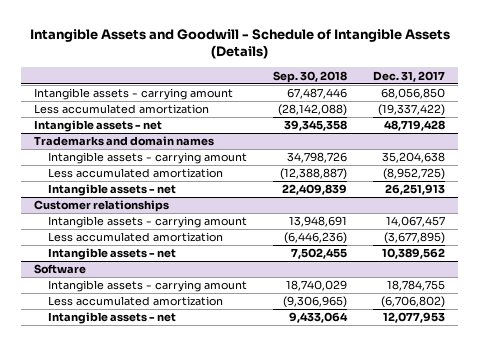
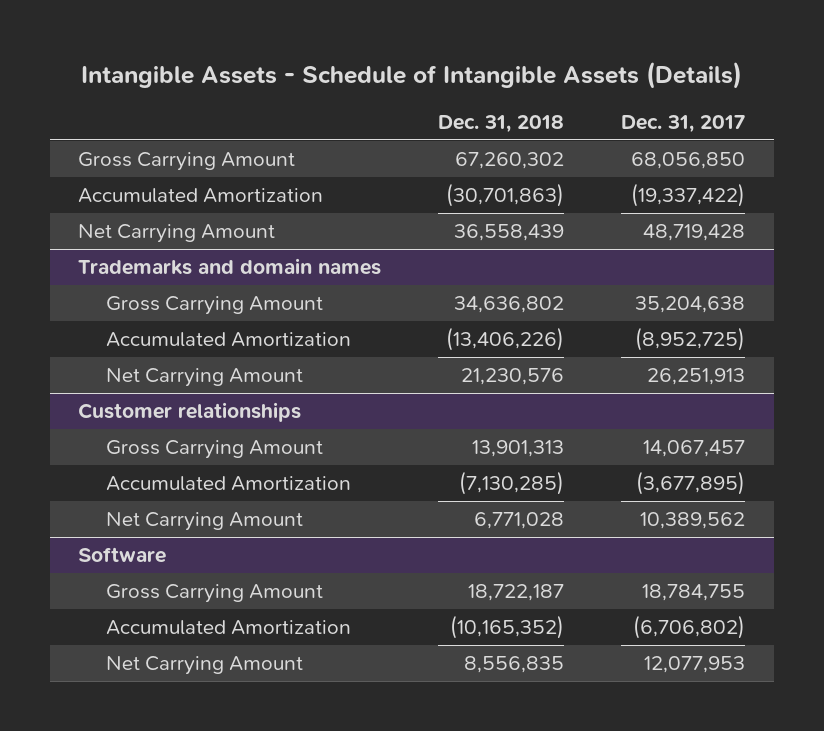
- Intangible Assets and Goodwill - Schedule of Intangible Assets (Details)
+ Intangible Assets - Schedule of Intangible Assets (Details)
- | Sep. 30, 2018 | Dec. 31, 2017
+ | Dec. 31, 2018 | Dec. 31, 2017
- Intangible assets - carrying amount | 67,487,446 | 68,056,850
- Less accumulated amortization | (28,142,088) | (19,337,422)
- Intangible assets - net | 39,345,358 | 48,719,428
+ Gross Carrying Amount | 67,260,302 | 68,056,850
+ Accumulated Amortization | (30,701,863) | (19,337,422)
+ Net Carrying Amount | 36,558,439 | 48,719,428
@ Trademarks and domain names
- Intangible assets - carrying amount | 34,798,726 | 35,204,638
- Less accumulated amortization | (12,388,887) | (8,952,725)
- Intangible assets - net | 22,409,839 | 26,251,913
+ Gross Carrying Amount | 34,636,802 | 35,204,638
+ Accumulated Amortization | (13,406,226) | (8,952,725)
+ Net Carrying Amount | 21,230,576 | 26,251,913
@ Customer relationships
- Intangible assets - carrying amount | 13,948,691 | 14,067,457
- Less accumulated amortization | (6,446,236) | (3,677,895)
- Intangible assets - net | 7,502,455 | 10,389,562
+ Gross Carrying Amount | 13,901,313 | 14,067,457
+ Accumulated Amortization | (7,130,285) | (3,677,895)
+ Net Carrying Amount | 6,771,028 | 10,389,562
@ Software
- Intangible assets - carrying amount | 18,740,029 | 18,784,755
- Less accumulated amortization | (9,306,965) | (6,706,802)
- Intangible assets - net | 9,433,064 | 12,077,953
+ Gross Carrying Amount | 18,722,187 | 18,784,755
+ Accumulated Amortization | (10,165,352) | (6,706,802)
+ Net Carrying Amount | 8,556,835 | 12,077,953

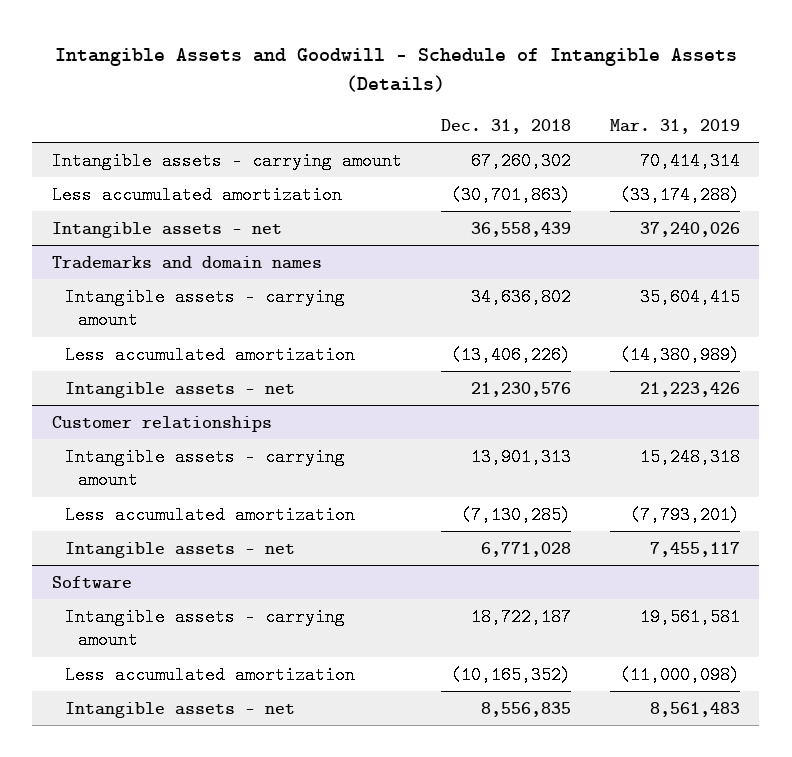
- Intangible Assets - Schedule of Intangible Assets (Details)
+ Intangible Assets and Goodwill - Schedule of Intangible Assets (Details)
- | Dec. 31, 2018 | Dec. 31, 2017
+ | Dec. 31, 2018 | Mar. 31, 2019
- Gross Carrying Amount | 67,260,302 | 68,056,850
- Accumulated Amortization | (30,701,863) | (19,337,422)
- Net Carrying Amount | 36,558,439 | 48,719,428
+ Intangible assets - carrying amount | 67,260,302 | 70,414,314
+ Less accumulated amortization | (30,701,863) | (33,174,288)
+ Intangible assets - net | 36,558,439 | 37,240,026
@ Trademarks and domain names
- Gross Carrying Amount | 34,636,802 | 35,204,638
- Accumulated Amortization | (13,406,226) | (8,952,725)
- Net Carrying Amount | 21,230,576 | 26,251,913
+ Intangible assets - carrying amount | 34,636,802 | 35,604,415
+ Less accumulated amortization | (13,406,226) | (14,380,989)
+ Intangible assets - net | 21,230,576 | 21,223,426
@ Customer relationships
- Gross Carrying Amount | 13,901,313 | 14,067,457
- Accumulated Amortization | (7,130,285) | (3,677,895)
- Net Carrying Amount | 6,771,028 | 10,389,562
+ Intangible assets - carrying amount | 13,901,313 | 15,248,318
+ Less accumulated amortization | (7,130,285) | (7,793,201)
+ Intangible assets - net | 6,771,028 | 7,455,117
@ Software
- Gross Carrying Amount | 18,722,187 | 18,784,755
- Accumulated Amortization | (10,165,352) | (6,706,802)
- Net Carrying Amount | 8,556,835 | 12,077,953
+ Intangible assets - carrying amount | 18,722,187 | 19,561,581
+ Less accumulated amortization | (10,165,352) | (11,000,098)
+ Intangible assets - net | 8,556,835 | 8,561,483

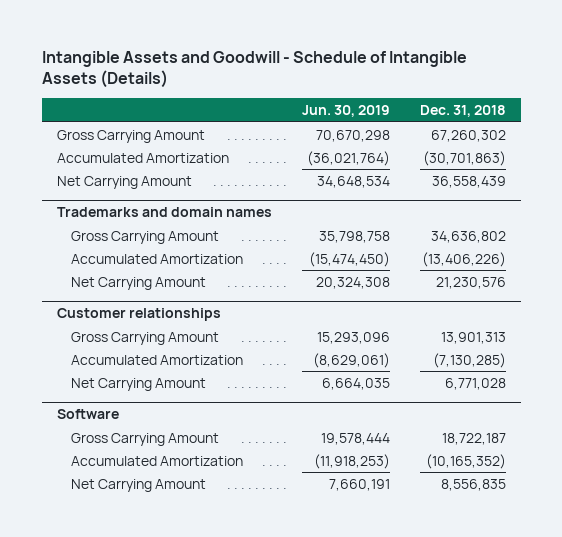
- | Dec. 31, 2018 | Mar. 31, 2019
+ | Jun. 30, 2019 | Dec. 31, 2018
- Intangible assets - carrying amount | 67,260,302 | 70,414,314
- Less accumulated amortization | (30,701,863) | (33,174,288)
- Intangible assets - net | 36,558,439 | 37,240,026
+ Gross Carrying Amount | 70,670,298 | 67,260,302
+ Accumulated Amortization | (36,021,764) | (30,701,863)
+ Net Carrying Amount | 34,648,534 | 36,558,439
@ Trademarks and domain names
- Intangible assets - carrying amount | 34,636,802 | 35,604,415
- Less accumulated amortization | (13,406,226) | (14,380,989)
- Intangible assets - net | 21,230,576 | 21,223,426
+ Gross Carrying Amount | 35,798,758 | 34,636,802
+ Accumulated Amortization | (15,474,450) | (13,406,226)
+ Net Carrying Amount | 20,324,308 | 21,230,576
@ Customer relationships
- Intangible assets - carrying amount | 13,901,313 | 15,248,318
- Less accumulated amortization | (7,130,285) | (7,793,201)
- Intangible assets - net | 6,771,028 | 7,455,117
+ Gross Carrying Amount | 15,293,096 | 13,901,313
+ Accumulated Amortization | (8,629,061) | (7,130,285)
+ Net Carrying Amount | 6,664,035 | 6,771,028
@ Software
- Intangible assets - carrying amount | 18,722,187 | 19,561,581
- Less accumulated amortization | (10,165,352) | (11,000,098)
- Intangible assets - net | 8,556,835 | 8,561,483
+ Gross Carrying Amount | 19,578,444 | 18,722,187
+ Accumulated Amortization | (11,918,253) | (10,165,352)
+ Net Carrying Amount | 7,660,191 | 8,556,835

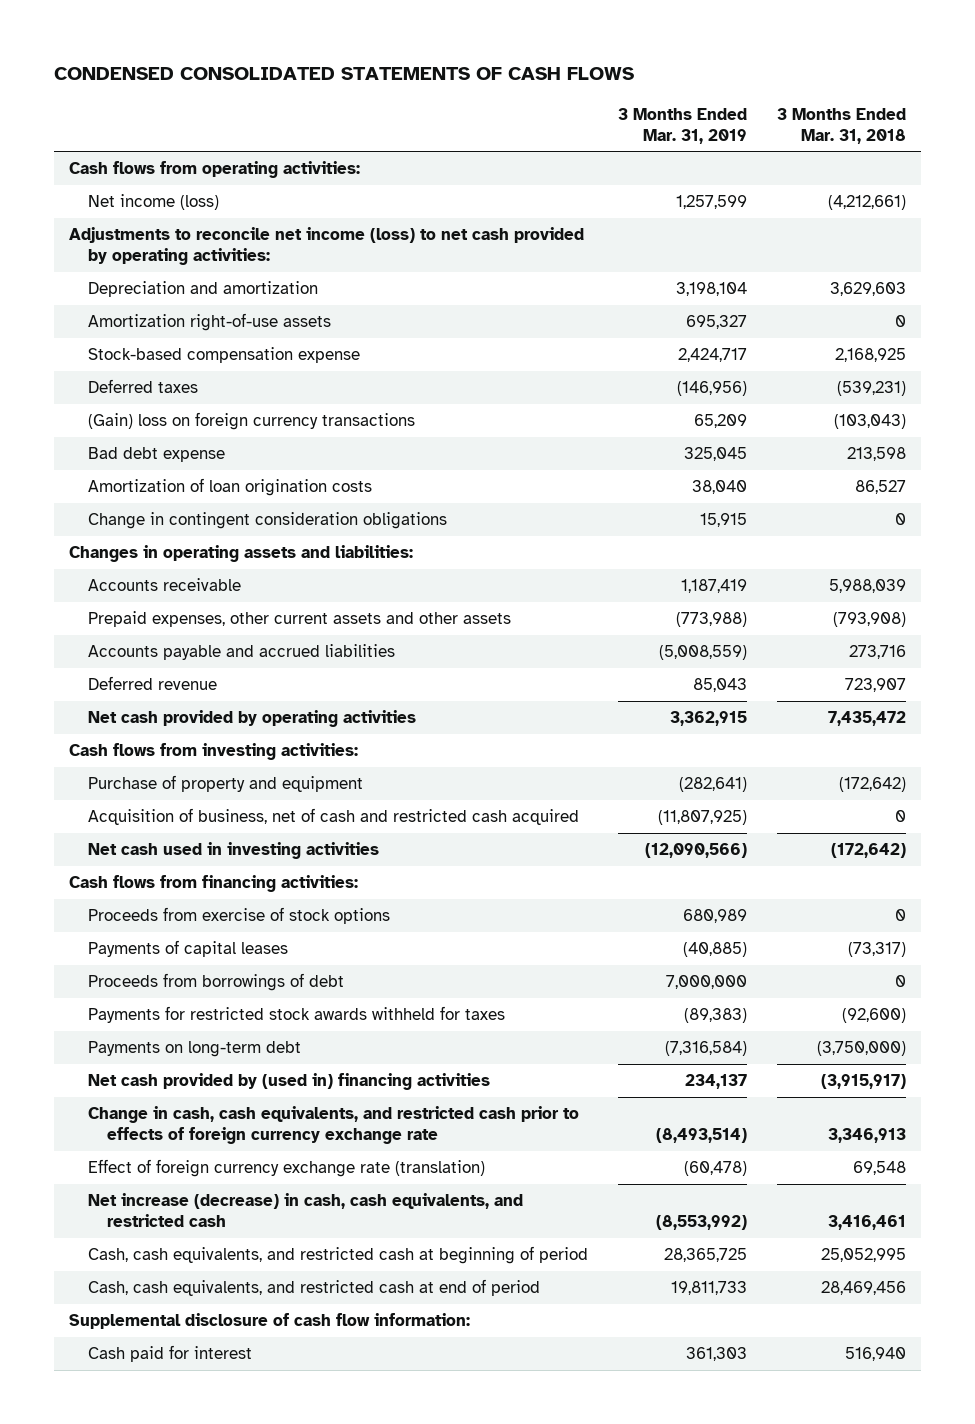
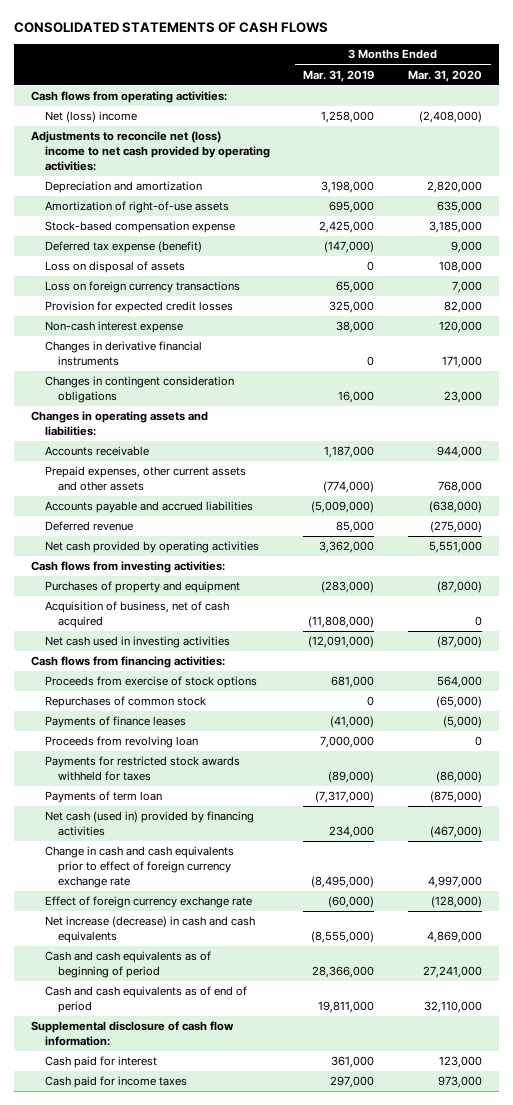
- CONDENSED CONSOLIDATED STATEMENTS OF CASH FLOWS
+ CONSOLIDATED STATEMENTS OF CASH FLOWS
- | 3 Months Ended Mar. 31, 2019 | 3 Months Ended Mar. 31, 2018
+ | 3 Months Ended Mar. 31, 2019 | 3 Months Ended Mar. 31, 2020
- Net income (loss) | 1,257,599 | (4,212,661)
- Adjustments to reconcile net income (loss) to net cash provided by operating activities:
- Depreciation and amortization | 3,198,104 | 3,629,603
- Amortization right-of-use assets | 695,327 | 0
- Stock-based compensation expense | 2,424,717 | 2,168,925
- Deferred taxes | (146,956) | (539,231)
- (Gain) loss on foreign currency transactions | 65,209 | (103,043)
- Bad debt expense | 325,045 | 213,598
- Amortization of loan origination costs | 38,040 | 86,527
- Change in contingent consideration obligations | 15,915 | 0
+ Net (loss) income | 1,258,000 | (2,408,000)
+ Adjustments to reconcile net (loss) income to net cash provided by operating activities:
+ Depreciation and amortization | 3,198,000 | 2,820,000
+ Amortization of right-of-use assets | 695,000 | 635,000
+ Stock-based compensation expense | 2,425,000 | 3,185,000
+ Deferred tax expense (benefit) | (147,000) | 9,000
+ Loss on disposal of assets | 0 | 108,000
+ Loss on foreign currency transactions | 65,000 | 7,000
+ Provision for expected credit losses | 325,000 | 82,000
+ Non-cash interest expense | 38,000 | 120,000
+ Changes in derivative financial instruments | 0 | 171,000
+ Changes in contingent consideration obligations | 16,000 | 23,000
- Accounts receivable | 1,187,419 | 5,988,039
- Prepaid expenses, other current assets and other assets | (773,988) | (793,908)
- Accounts payable and accrued liabilities | (5,008,559) | 273,716
- Deferred revenue | 85,043 | 723,907
- Net cash provided by operating activities | 3,362,915 | 7,435,472
+ Accounts receivable | 1,187,000 | 944,000
+ Prepaid expenses, other current assets and other assets | (774,000) | 768,000
+ Accounts payable and accrued liabilities | (5,009,000) | (638,000)
+ Deferred revenue | 85,000 | (275,000)
+ Net cash provided by operating activities | 3,362,000 | 5,551,000
- Purchase of property and equipment | (282,641) | (172,642)
- Acquisition of business, net of cash and restricted cash acquired | (11,807,925) | 0
- Net cash used in investing activities | (12,090,566) | (172,642)
+ Purchases of property and equipment | (283,000) | (87,000)
+ Acquisition of business, net of cash acquired | (11,808,000) | 0
+ Net cash used in investing activities | (12,091,000) | (87,000)
- Proceeds from exercise of stock options | 680,989 | 0
- Payments of capital leases | (40,885) | (73,317)
- Proceeds from borrowings of debt | 7,000,000 | 0
- Payments for restricted stock awards withheld for taxes | (89,383) | (92,600)
- Payments on long-term debt | (7,316,584) | (3,750,000)
- Net cash provided by (used in) financing activities | 234,137 | (3,915,917)
- Change in cash, cash equivalents, and restricted cash prior to effects of foreign currency exchange rate | (8,493,514) | 3,346,913
- Effect of foreign currency exchange rate (translation) | (60,478) | 69,548
- Net increase (decrease) in cash, cash equivalents, and restricted cash | (8,553,992) | 3,416,461
- Cash, cash equivalents, and restricted cash at beginning of period | 28,365,725 | 25,052,995
- Cash, cash equivalents, and restricted cash at end of period | 19,811,733 | 28,469,456
+ Proceeds from exercise of stock options | 681,000 | 564,000
+ Repurchases of common stock | 0 | (65,000)
+ Payments of finance leases | (41,000) | (5,000)
+ Proceeds from revolving loan | 7,000,000 | 0
+ Payments for restricted stock awards withheld for taxes | (89,000) | (86,000)
+ Payments of term loan | (7,317,000) | (875,000)
+ Net cash (used in) provided by financing activities | 234,000 | (467,000)
+ Change in cash and cash equivalents prior to effect of foreign currency exchange rate | (8,495,000) | 4,997,000
+ Effect of foreign currency exchange rate | (60,000) | (128,000)
+ Net increase (decrease) in cash and cash equivalents | (8,555,000) | 4,869,000
+ Cash and cash equivalents as of beginning of period | 28,366,000 | 27,241,000
+ Cash and cash equivalents as of end of period | 19,811,000 | 32,110,000
- Cash paid for interest | 361,303 | 516,940
+ Cash paid for interest | 361,000 | 123,000
+ Cash paid for income taxes | 297,000 | 973,000

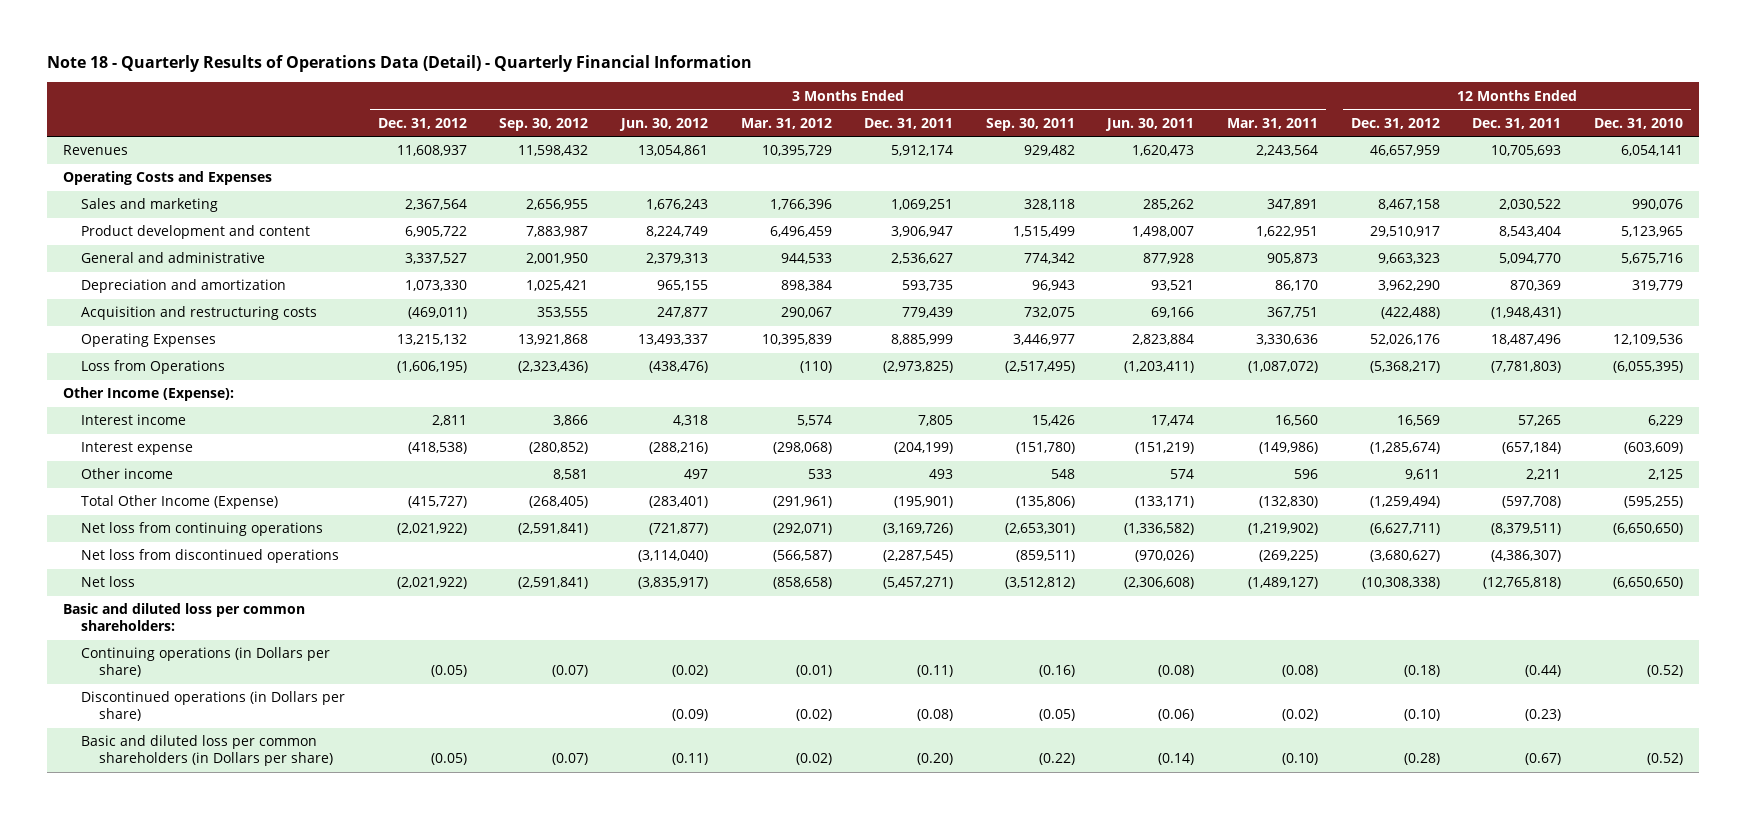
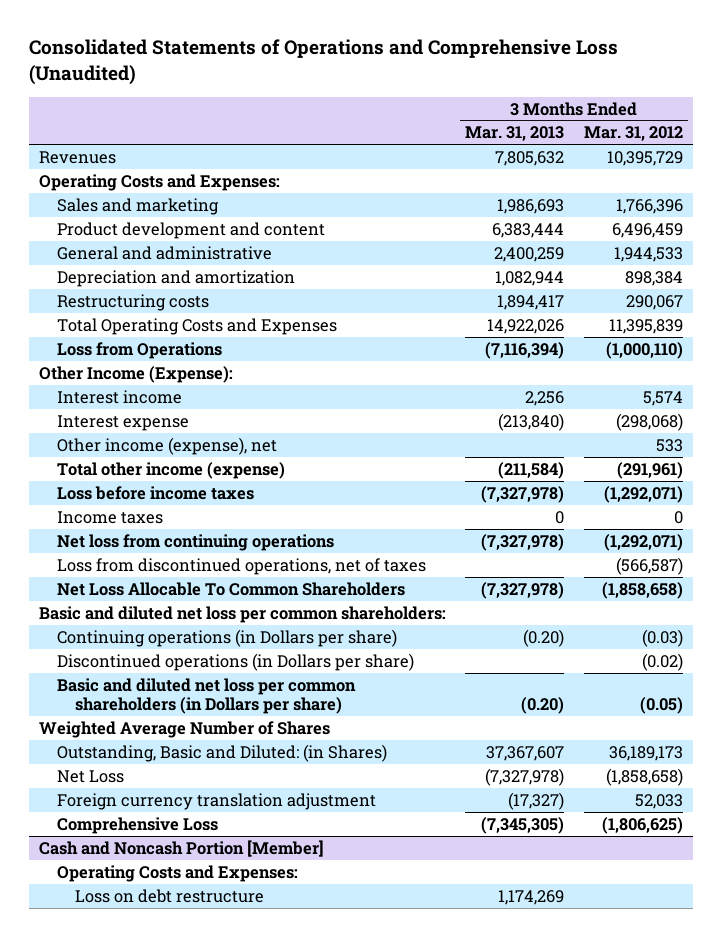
- Note 18 - Quarterly Results of Operations Data (Detail) - Quarterly Financial Information
+ Consolidated Statements of Operations and Comprehensive Loss (Unaudited)
- | 3 Months Ended Dec. 31, 2012 | 3 Months Ended Sep. 30, 2012 | 3 Months Ended Jun. 30, 2012 | 3 Months Ended Mar. 31, 2012 | 3 Months Ended Dec. 31, 2011 | 3 Months Ended Sep. 30, 2011 | 3 Months Ended Jun. 30, 2011 | 3 Months Ended Mar. 31, 2011 | 12 Months Ended Dec. 31, 2012 | 12 Months Ended Dec. 31, 2011 | 12 Months Ended Dec. 31, 2010
+ | 3 Months Ended Mar. 31, 2013 | 3 Months Ended Mar. 31, 2012
- Operating Costs and Expenses
+ Operating Costs and Expenses:
- General and administrative | 3,337,527 | 2,001,950 | 2,379,313 | 944,533 | 2,536,627 | 774,342 | 877,928 | 905,873 | 9,663,323 | 5,094,770 | 5,675,716
+ General and administrative | 2,400,259 | 1,944,533
- Acquisition and restructuring costs | (469,011) | 353,555 | 247,877 | 290,067 | 779,439 | 732,075 | 69,166 | 367,751 | (422,488) | (1,948,431) |
- Operating Expenses | 13,215,132 | 13,921,868 | 13,493,337 | 10,395,839 | 8,885,999 | 3,446,977 | 2,823,884 | 3,330,636 | 52,026,176 | 18,487,496 | 12,109,536
- Loss from Operations | (1,606,195) | (2,323,436) | (438,476) | (110) | (2,973,825) | (2,517,495) | (1,203,411) | (1,087,072) | (5,368,217) | (7,781,803) | (6,055,395)
+ Restructuring costs | 1,894,417 | 290,067
+ Total Operating Costs and Expenses | 14,922,026 | 11,395,839
+ Loss from Operations | (7,116,394) | (1,000,110)
- Other income | | 8,581 | 497 | 533 | 493 | 548 | 574 | 596 | 9,611 | 2,211 | 2,125
- Total Other Income (Expense) | (415,727) | (268,405) | (283,401) | (291,961) | (195,901) | (135,806) | (133,171) | (132,830) | (1,259,494) | (597,708) | (595,255)
- Net loss from continuing operations | (2,021,922) | (2,591,841) | (721,877) | (292,071) | (3,169,726) | (2,653,301) | (1,336,582) | (1,219,902) | (6,627,711) | (8,379,511) | (6,650,650)
- Net loss from discontinued operations | | | (3,114,040) | (566,587) | (2,287,545) | (859,511) | (970,026) | (269,225) | (3,680,627) | (4,386,307) |
- Net loss | (2,021,922) | (2,591,841) | (3,835,917) | (858,658) | (5,457,271) | (3,512,812) | (2,306,608) | (1,489,127) | (10,308,338) | (12,765,818) | (6,650,650)
- Basic and diluted loss per common shareholders:
- Continuing operations (in Dollars per share) | (0.05) | (0.07) | (0.02) | (0.01) | (0.11) | (0.16) | (0.08) | (0.08) | (0.18) | (0.44) | (0.52)
+ Other income (expense), net | | 533
+ Total other income (expense) | (211,584) | (291,961)
+ Loss before income taxes | (7,327,978) | (1,292,071)
+ Income taxes | 0 | 0
+ Net loss from continuing operations | (7,327,978) | (1,292,071)
+ Loss from discontinued operations, net of taxes | | (566,587)
+ Net Loss Allocable To Common Shareholders | (7,327,978) | (1,858,658)
+ Basic and diluted net loss per common shareholders:
+ Continuing operations (in Dollars per share) | (0.20) | (0.03)
- Basic and diluted loss per common shareholders (in Dollars per share) | (0.05) | (0.07) | (0.11) | (0.02) | (0.20) | (0.22) | (0.14) | (0.10) | (0.28) | (0.67) | (0.52)
+ Basic and diluted net loss per common shareholders (in Dollars per share) | (0.20) | (0.05)
+ Weighted Average Number of Shares
+ Outstanding, Basic and Diluted: (in Shares) | 37,367,607 | 36,189,173
+ Net Loss | (7,327,978) | (1,858,658)
+ Foreign currency translation adjustment | (17,327) | 52,033
+ Comprehensive Loss | (7,345,305) | (1,806,625)
+ Cash and Noncash Portion [Member]
+ Operating Costs and Expenses:
+ Loss on debt restructure | 1,174,269 |

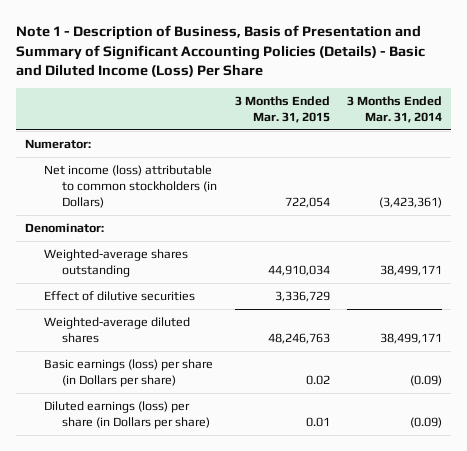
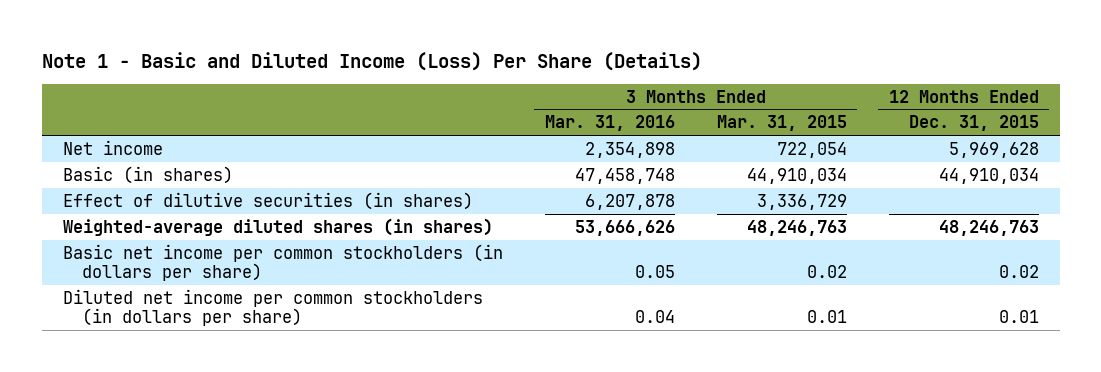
- Note 1 - Description of Business, Basis of Presentation and Summary of Significant Accounting Policies (Details) - Basic and Diluted Income (Loss) Per Share
+ Note 1 - Basic and Diluted Income (Loss) Per Share (Details)
- | 3 Months Ended Mar. 31, 2015 | 3 Months Ended Mar. 31, 2014
+ | 3 Months Ended Mar. 31, 2016 | 3 Months Ended Mar. 31, 2015 | 12 Months Ended Dec. 31, 2015
- Numerator:
- Net income (loss) attributable to common stockholders (in Dollars) | 722,054 | (3,423,361)
- Denominator:
- Weighted-average shares outstanding | 44,910,034 | 38,499,171
- Effect of dilutive securities | 3,336,729 |
- Weighted-average diluted shares | 48,246,763 | 38,499,171
- Basic earnings (loss) per share (in Dollars per share) | 0.02 | (0.09)
- Diluted earnings (loss) per share (in Dollars per share) | 0.01 | (0.09)
+ Net income | 2,354,898 | 722,054 | 5,969,628
+ Basic (in shares) | 47,458,748 | 44,910,034 | 44,910,034
+ Effect of dilutive securities (in shares) | 6,207,878 | 3,336,729 |
+ Weighted-average diluted shares (in shares) | 53,666,626 | 48,246,763 | 48,246,763
+ Basic net income per common stockholders (in dollars per share) | 0.05 | 0.02 | 0.02
+ Diluted net income per common stockholders (in dollars per share) | 0.04 | 0.01 | 0.01

